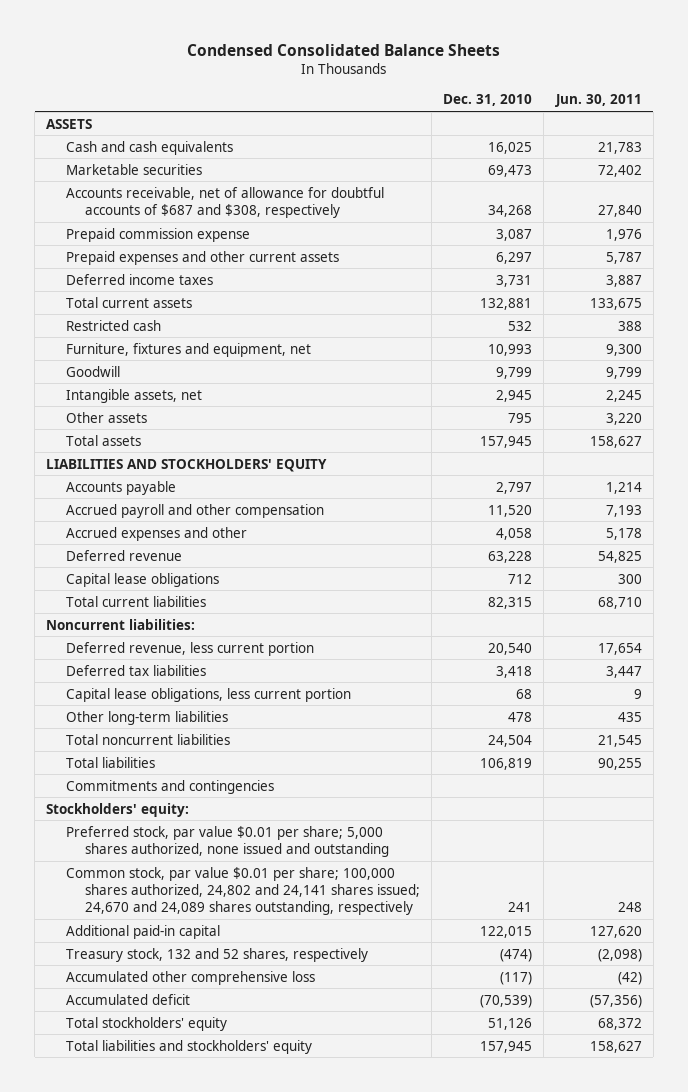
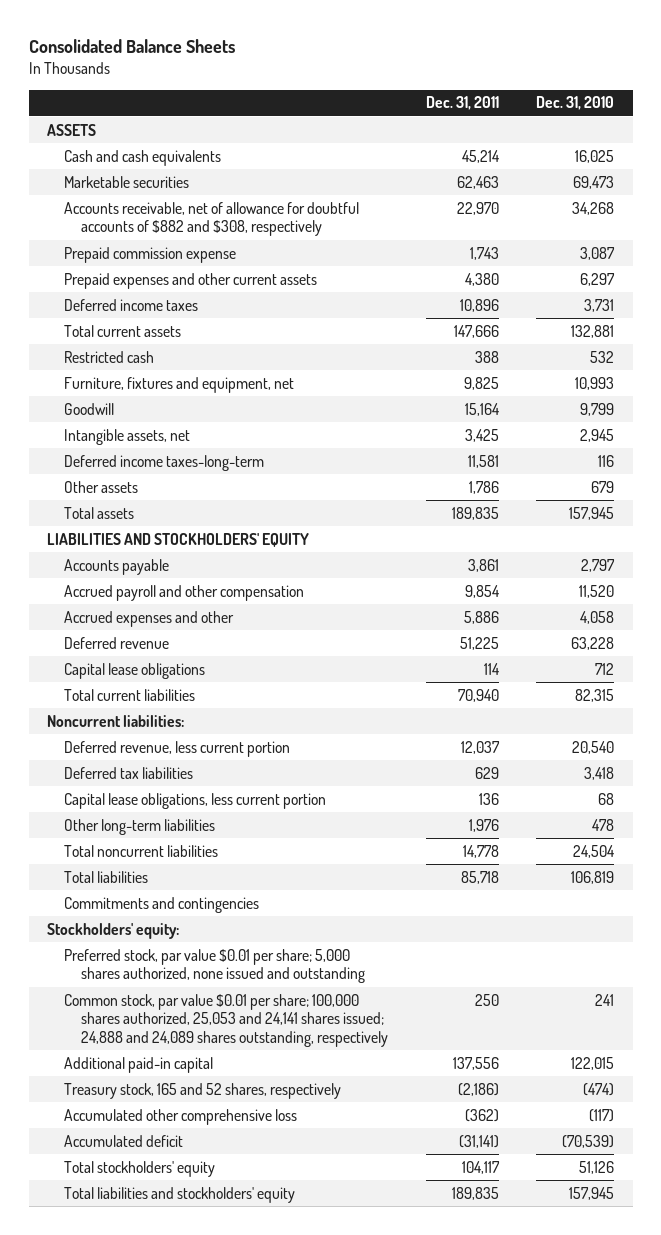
- Condensed Consolidated Balance Sheets
+ Consolidated Balance Sheets
- | Dec. 31, 2010 | Jun. 30, 2011
+ | Dec. 31, 2011 | Dec. 31, 2010
- Accounts receivable, net of allowance for doubtful accounts of $687 and $308, respectively | 34,268 | 27,840
+ Accounts receivable, net of allowance for doubtful accounts of $882 and $308, respectively | 22,970 | 34,268
- Other assets | 795 | 3,220
+ Deferred income taxes-long-term | 11,581 | 116
+ Other assets | 1,786 | 679
- Common stock, par value $0.01 per share; 100,000 shares authorized, 24,802 and 24,141 shares issued; 24,670 and 24,089 shares outstanding, respectively | 241 | 248
+ Common stock, par value $0.01 per share; 100,000 shares authorized, 25,053 and 24,141 shares issued; 24,888 and 24,089 shares outstanding, respectively | 250 | 241
- Treasury stock, 132 and 52 shares, respectively | (474) | (2,098)
+ Treasury stock, 165 and 52 shares, respectively | (2,186) | (474)

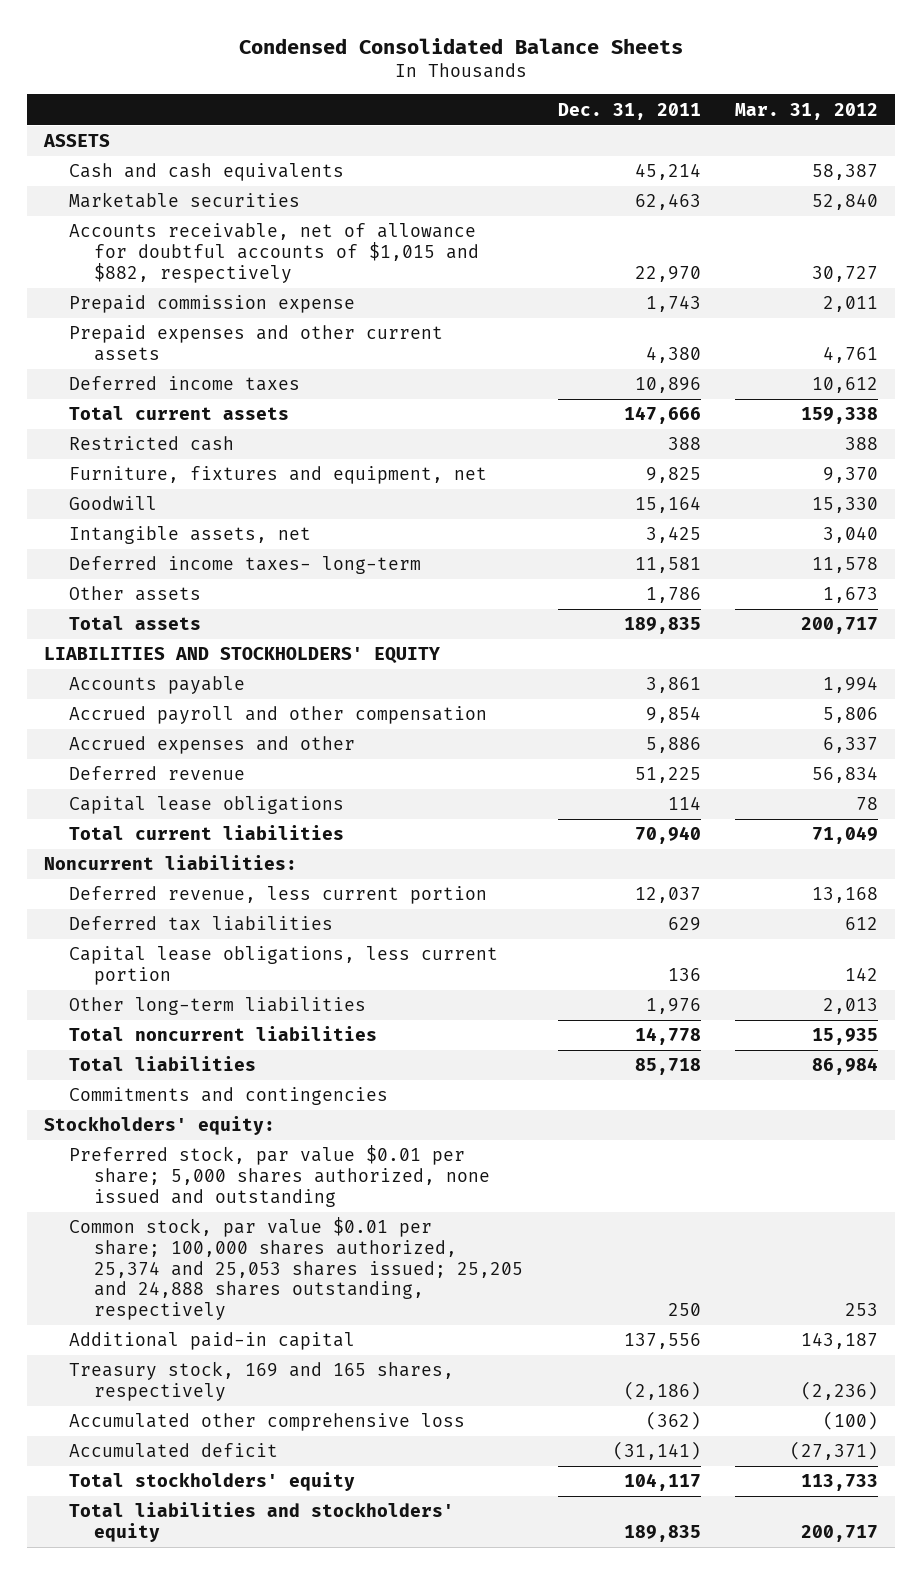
- Consolidated Balance Sheets
+ Condensed Consolidated Balance Sheets
- | Dec. 31, 2011 | Dec. 31, 2010
+ | Dec. 31, 2011 | Mar. 31, 2012
- Accounts receivable, net of allowance for doubtful accounts of $882 and $308, respectively | 22,970 | 34,268
+ Accounts receivable, net of allowance for doubtful accounts of $1,015 and $882, respectively | 22,970 | 30,727
- Deferred income taxes-long-term | 11,581 | 116
+ Deferred income taxes- long-term | 11,581 | 11,578
- Common stock, par value $0.01 per share; 100,000 shares authorized, 25,053 and 24,141 shares issued; 24,888 and 24,089 shares outstanding, respectively | 250 | 241
+ Common stock, par value $0.01 per share; 100,000 shares authorized, 25,374 and 25,053 shares issued; 25,205 and 24,888 shares outstanding, respectively | 250 | 253
- Treasury stock, 165 and 52 shares, respectively | (2,186) | (474)
+ Treasury stock, 169 and 165 shares, respectively | (2,186) | (2,236)

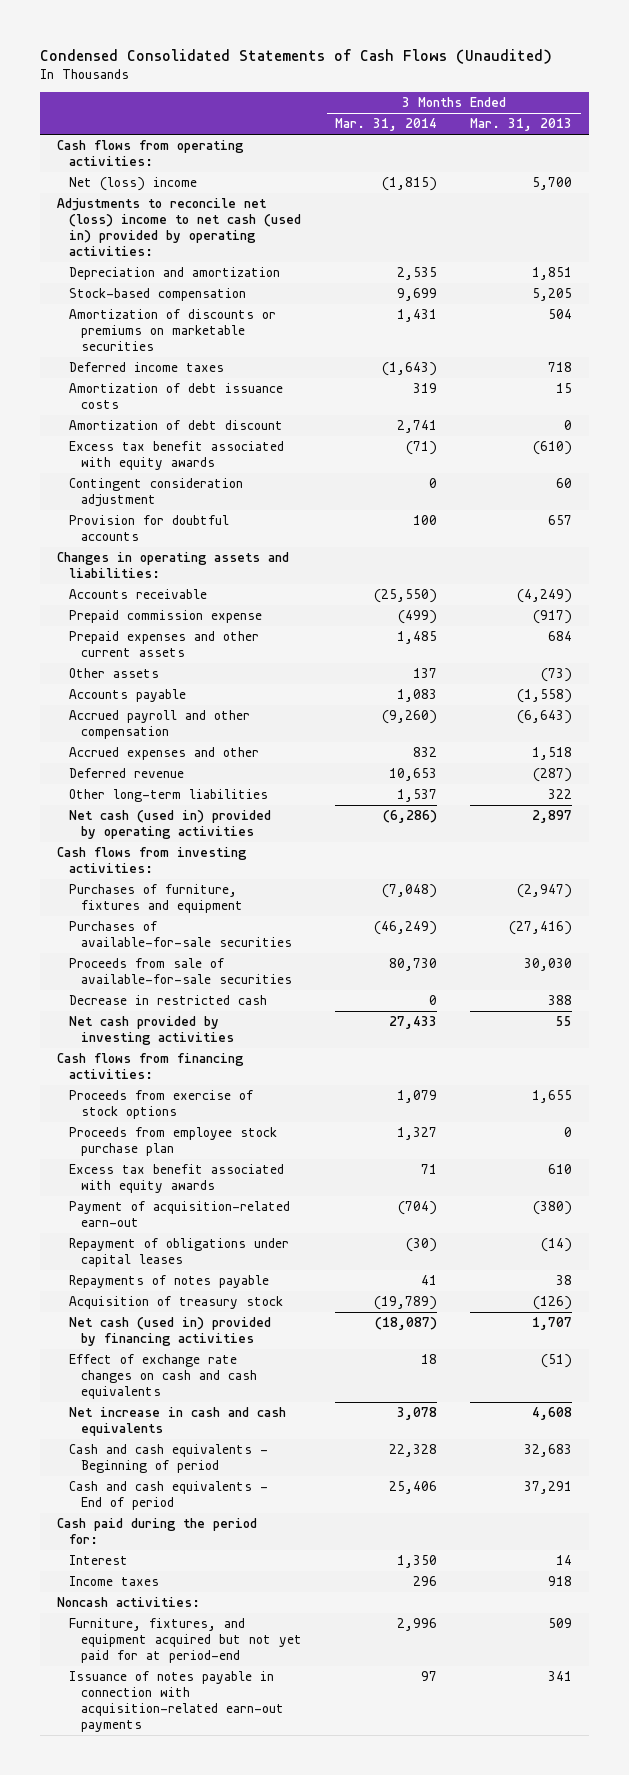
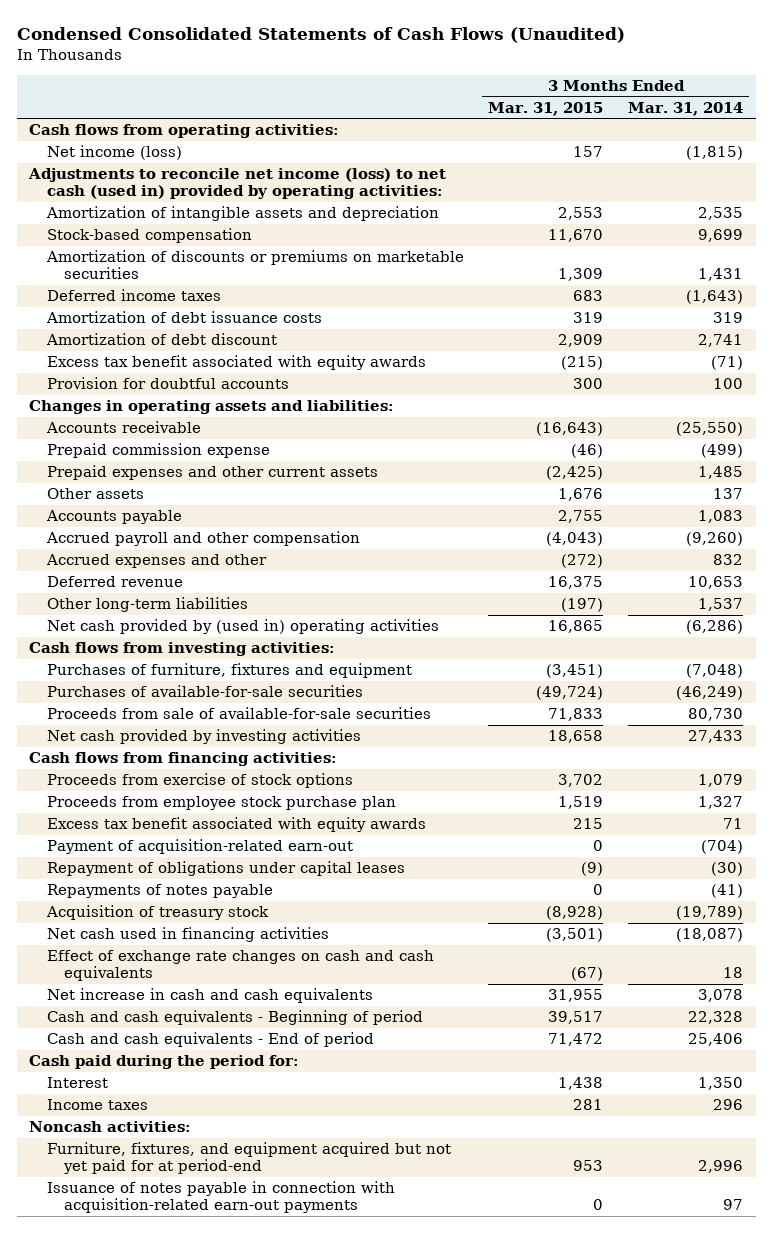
- | 3 Months Ended Mar. 31, 2014 | 3 Months Ended Mar. 31, 2013
+ | 3 Months Ended Mar. 31, 2015 | 3 Months Ended Mar. 31, 2014
- Net (loss) income | (1,815) | 5,700
- Adjustments to reconcile net (loss) income to net cash (used in) provided by operating activities:
- Depreciation and amortization | 2,535 | 1,851
+ Net income (loss) | 157 | (1,815)
+ Adjustments to reconcile net income (loss) to net cash (used in) provided by operating activities:
+ Amortization of intangible assets and depreciation | 2,553 | 2,535
- Contingent consideration adjustment | 0 | 60
- Net cash (used in) provided by operating activities | (6,286) | 2,897
+ Net cash provided by (used in) operating activities | 16,865 | (6,286)
- Decrease in restricted cash | 0 | 388
- Repayments of notes payable | 41 | 38
+ Repayments of notes payable | 0 | (41)
- Net cash (used in) provided by financing activities | (18,087) | 1,707
+ Net cash used in financing activities | (3,501) | (18,087)

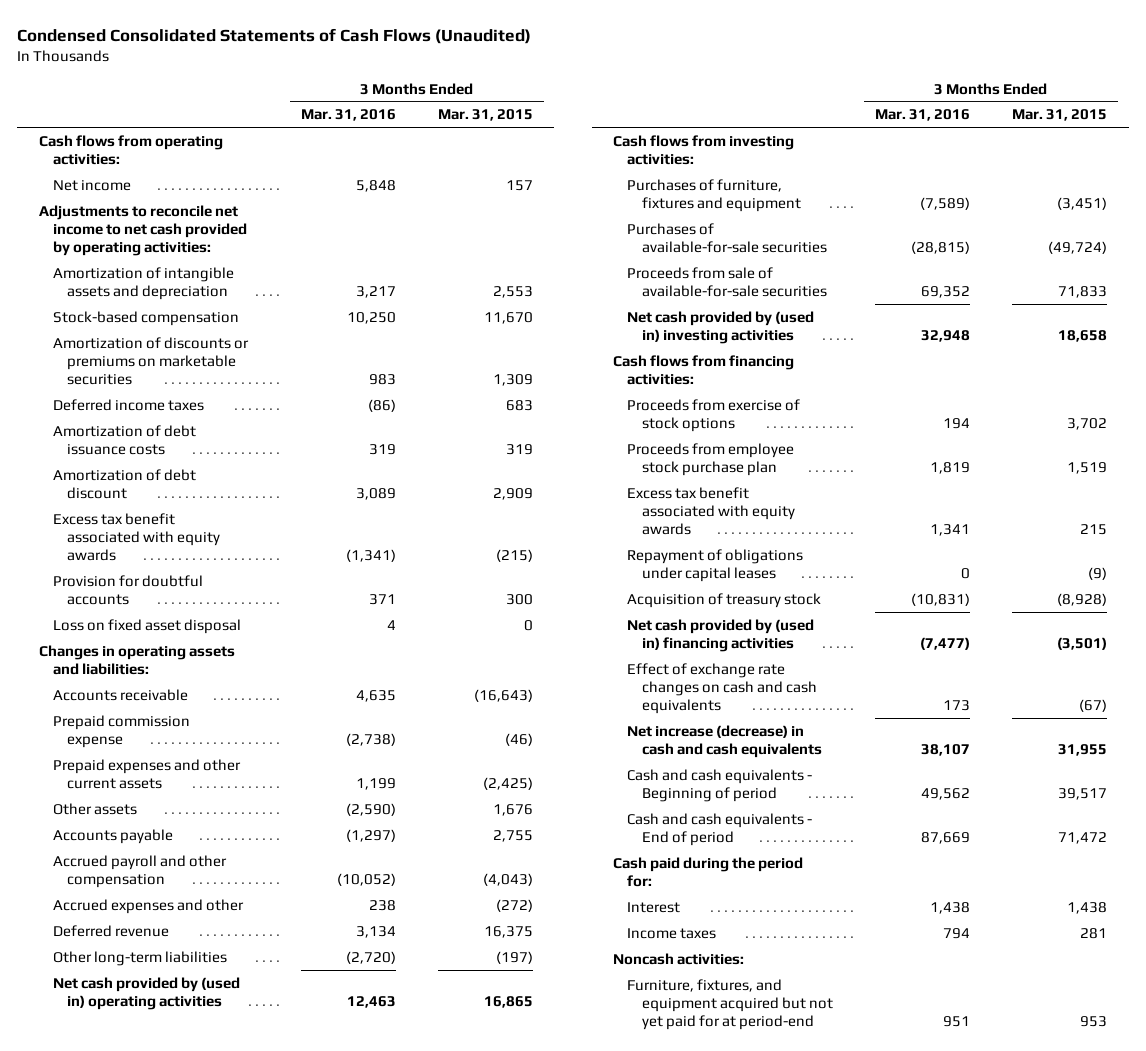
- | 3 Months Ended Mar. 31, 2015 | 3 Months Ended Mar. 31, 2014
+ | 3 Months Ended Mar. 31, 2016 | 3 Months Ended Mar. 31, 2015
- Net income (loss) | 157 | (1,815)
- Adjustments to reconcile net income (loss) to net cash (used in) provided by operating activities:
+ Net income | 5,848 | 157
+ Adjustments to reconcile net income to net cash provided by operating activities:
+ Loss on fixed asset disposal | 4 | 0
- Net cash provided by investing activities | 18,658 | 27,433
+ Net cash provided by (used in) investing activities | 32,948 | 18,658
- Payment of acquisition-related earn-out | 0 | (704)
- Repayments of notes payable | 0 | (41)
- Net cash used in financing activities | (3,501) | (18,087)
+ Net cash provided by (used in) financing activities | (7,477) | (3,501)
- Net increase in cash and cash equivalents | 31,955 | 3,078
+ Net increase (decrease) in cash and cash equivalents | 38,107 | 31,955
- Issuance of notes payable in connection with acquisition-related earn-out payments | 0 | 97

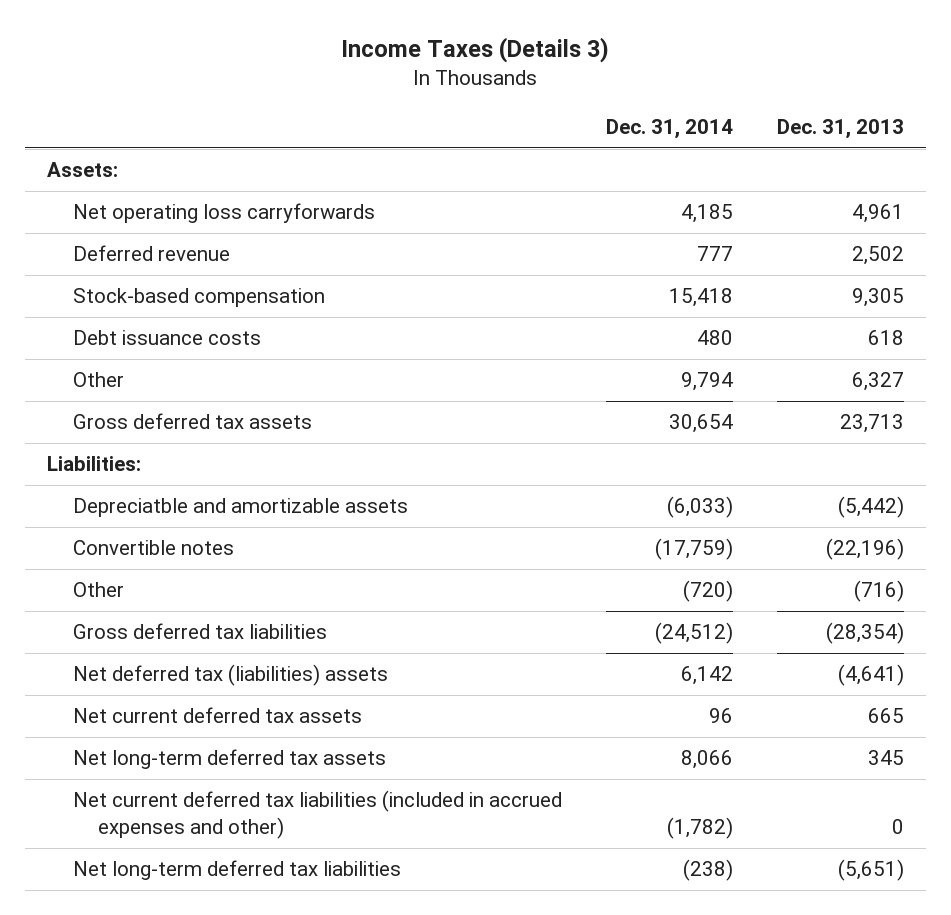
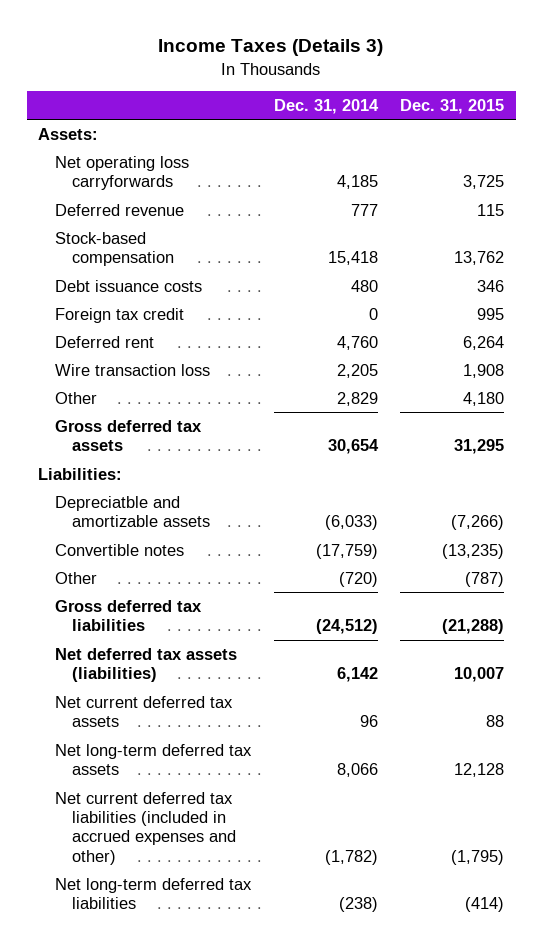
- | Dec. 31, 2014 | Dec. 31, 2013
+ | Dec. 31, 2014 | Dec. 31, 2015
- Other | 9,794 | 6,327
+ Foreign tax credit | 0 | 995
+ Deferred rent | 4,760 | 6,264
+ Wire transaction loss | 2,205 | 1,908
+ Other | 2,829 | 4,180
- Net deferred tax (liabilities) assets | 6,142 | (4,641)
+ Net deferred tax assets (liabilities) | 6,142 | 10,007

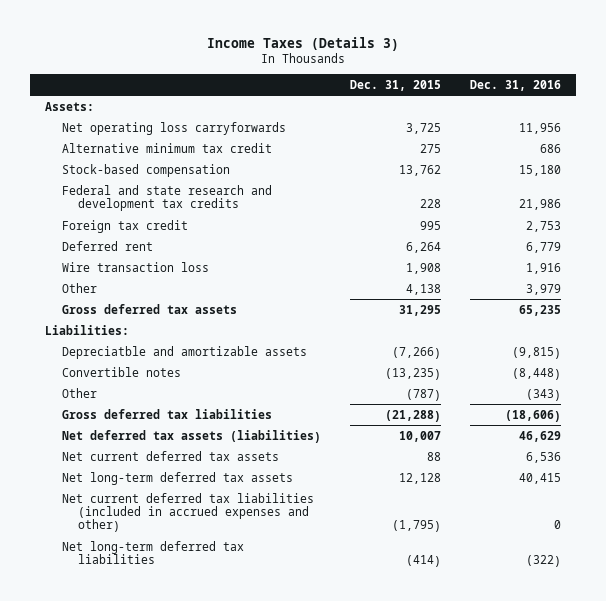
- | Dec. 31, 2014 | Dec. 31, 2015
+ | Dec. 31, 2015 | Dec. 31, 2016
- Deferred revenue | 777 | 115
+ Alternative minimum tax credit | 275 | 686
- Debt issuance costs | 480 | 346
+ Federal and state research and development tax credits | 228 | 21,986
- Other | 2,829 | 4,180
+ Other | 4,138 | 3,979

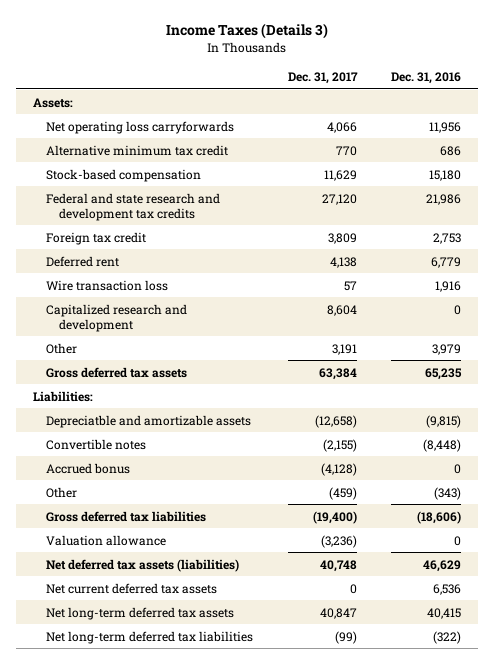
- | Dec. 31, 2015 | Dec. 31, 2016
+ | Dec. 31, 2017 | Dec. 31, 2016
+ Capitalized research and development | 8,604 | 0
+ Accrued bonus | (4,128) | 0
+ Valuation allowance | (3,236) | 0
- Net current deferred tax liabilities (included in accrued expenses and other) | (1,795) | 0

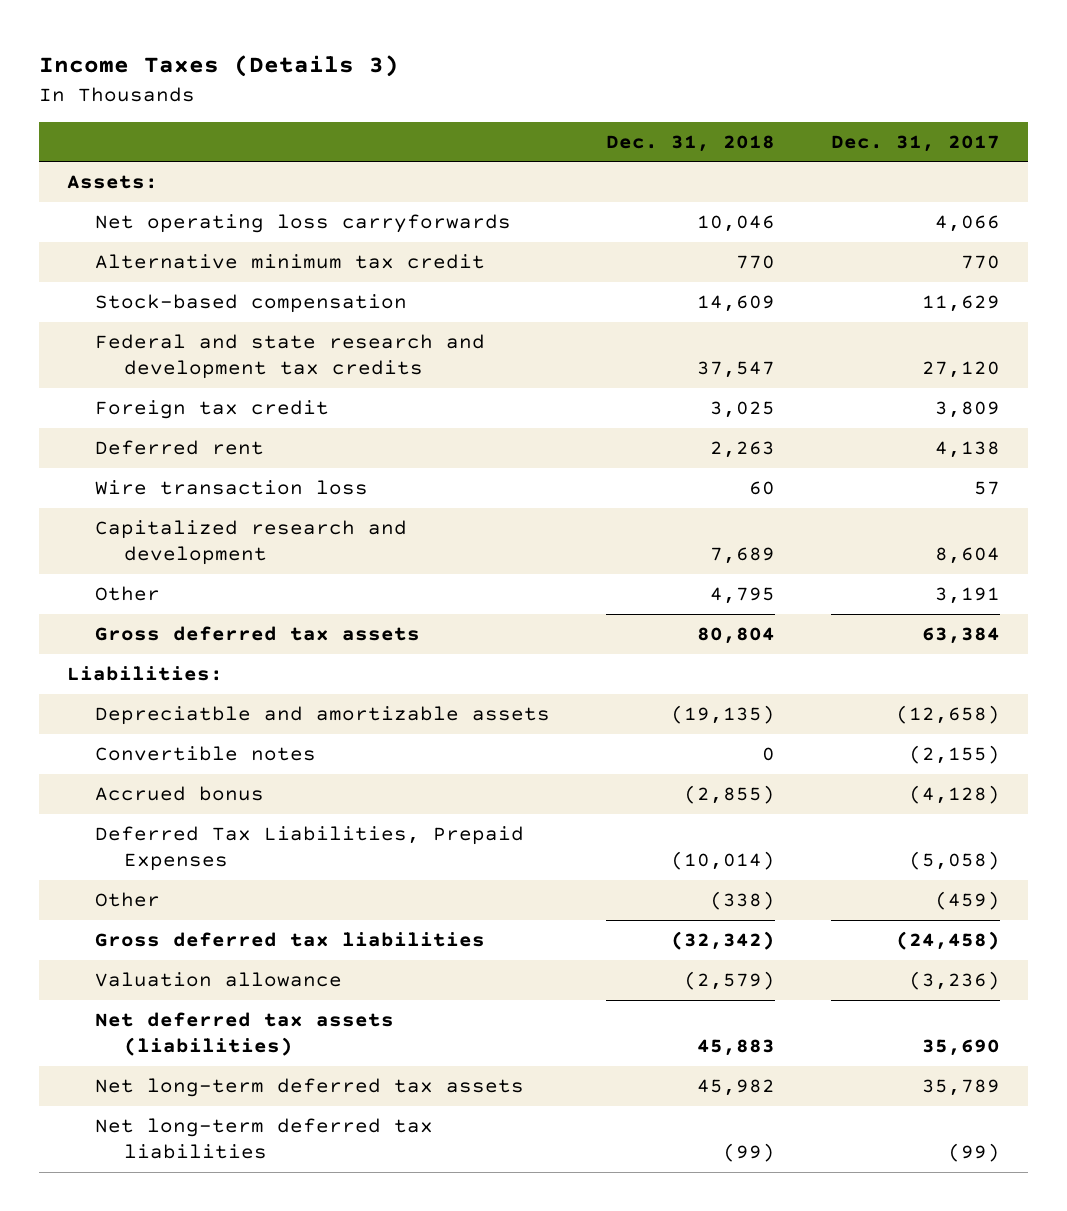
- | Dec. 31, 2017 | Dec. 31, 2016
+ | Dec. 31, 2018 | Dec. 31, 2017
+ Deferred Tax Liabilities, Prepaid Expenses | (10,014) | (5,058)
- Gross deferred tax liabilities | (19,400) | (18,606)
+ Gross deferred tax liabilities | (32,342) | (24,458)
- Net deferred tax assets (liabilities) | 40,748 | 46,629
- Net current deferred tax assets | 0 | 6,536
- Net long-term deferred tax assets | 40,847 | 40,415
+ Net deferred tax assets (liabilities) | 45,883 | 35,690
+ Net long-term deferred tax assets | 45,982 | 35,789

